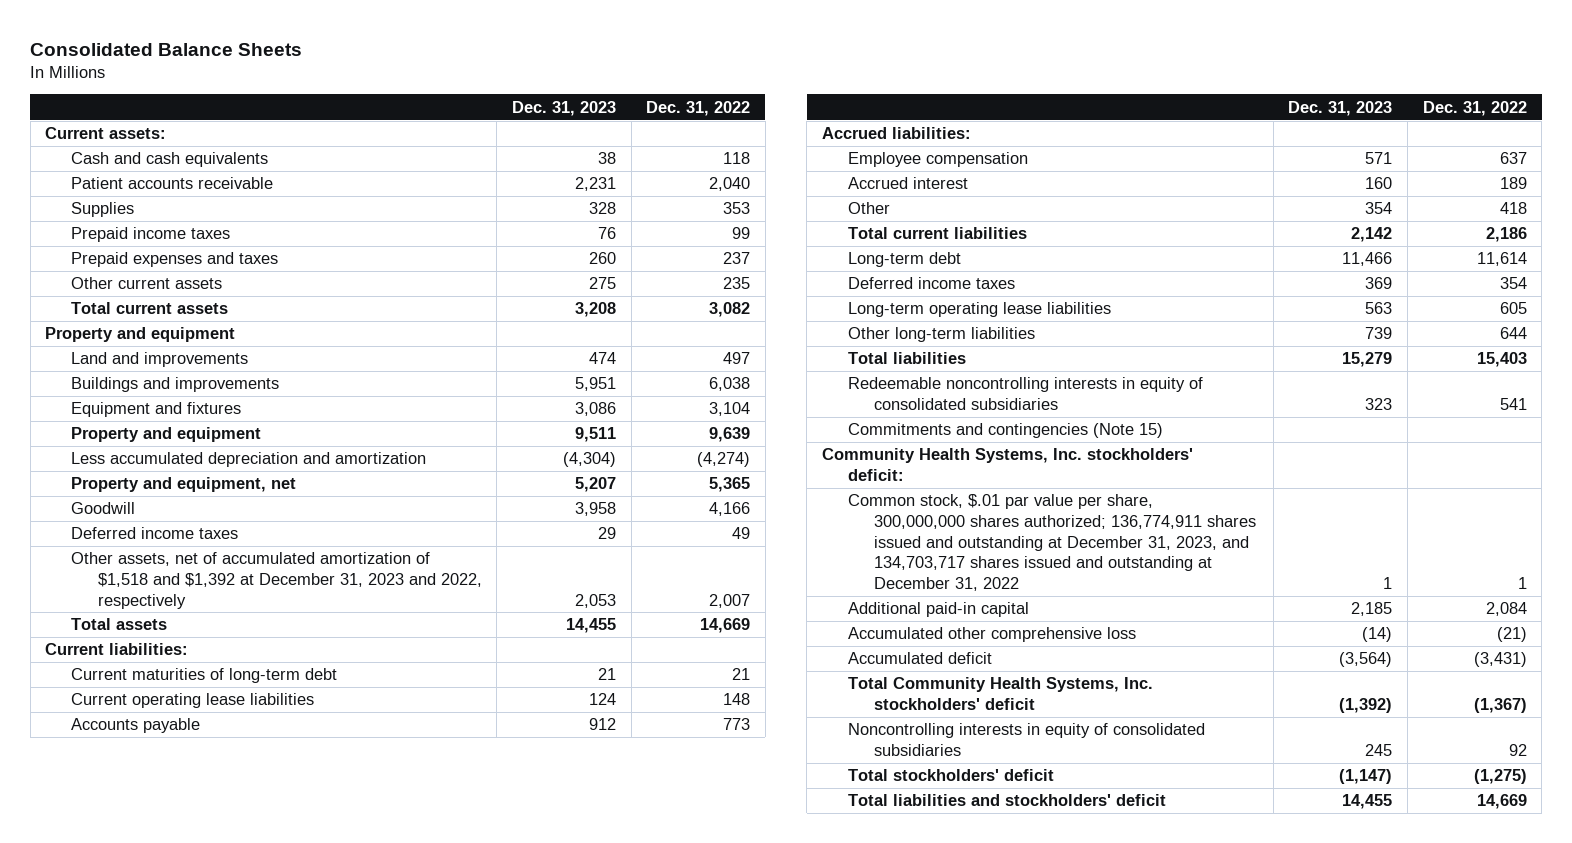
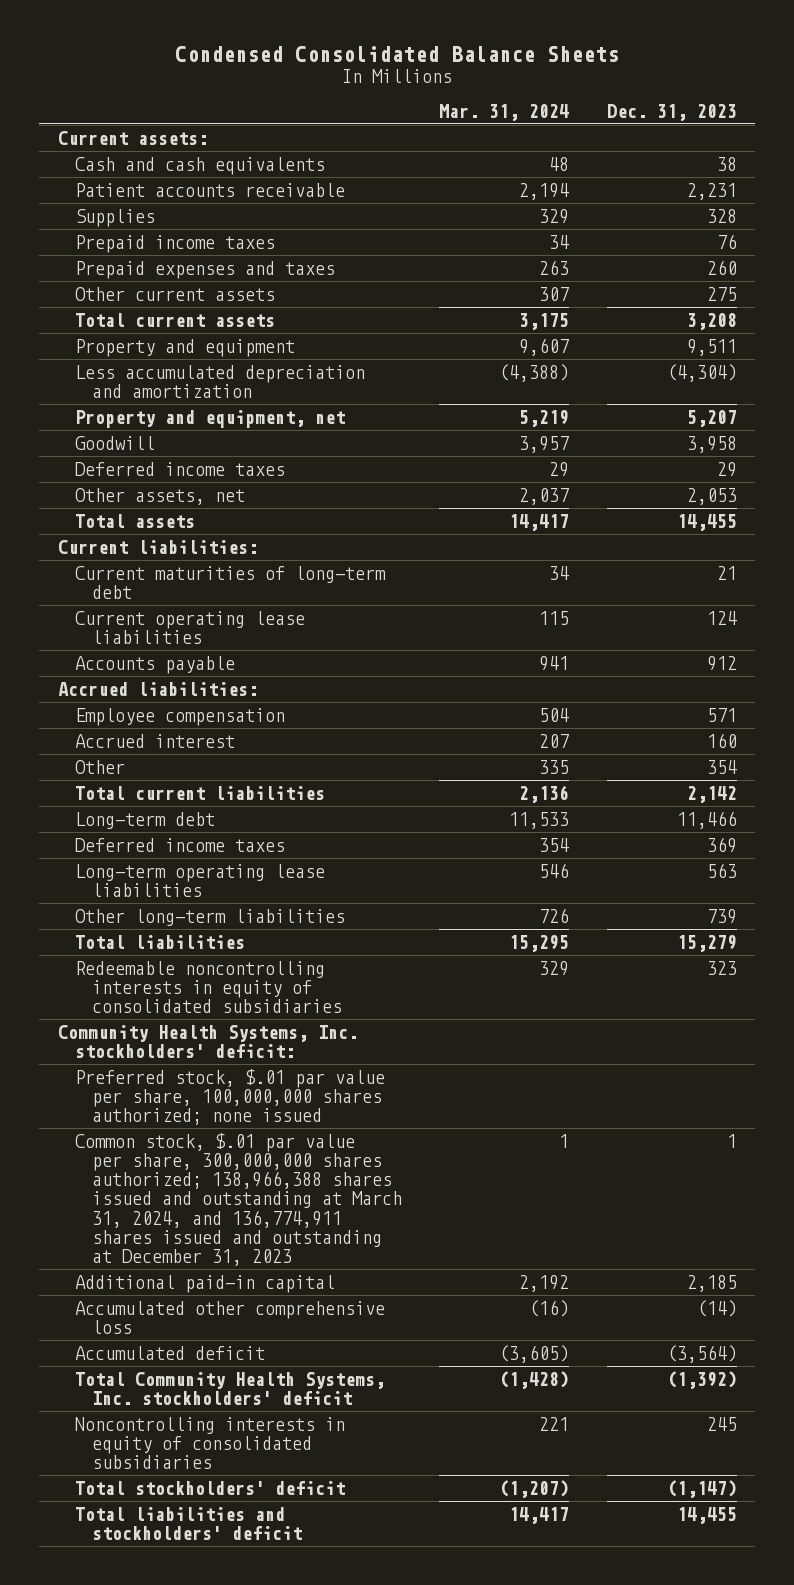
- Consolidated Balance Sheets
+ Condensed Consolidated Balance Sheets
- | Dec. 31, 2023 | Dec. 31, 2022
+ | Mar. 31, 2024 | Dec. 31, 2023
- Property and equipment
- Land and improvements | 474 | 497
- Buildings and improvements | 5,951 | 6,038
- Equipment and fixtures | 3,086 | 3,104
- Other assets, net of accumulated amortization of $1,518 and $1,392 at December 31, 2023 and 2022, respectively | 2,053 | 2,007
+ Other assets, net | 2,037 | 2,053
- Commitments and contingencies (Note 15)
- Common stock, $.01 par value per share, 300,000,000 shares authorized; 136,774,911 shares issued and outstanding at December 31, 2023, and 134,703,717 shares issued and outstanding at December 31, 2022 | 1 | 1
+ Preferred stock, $.01 par value per share, 100,000,000 shares authorized; none issued
+ Common stock, $.01 par value per share, 300,000,000 shares authorized; 138,966,388 shares issued and outstanding at March 31, 2024, and 136,774,911 shares issued and outstanding at December 31, 2023 | 1 | 1

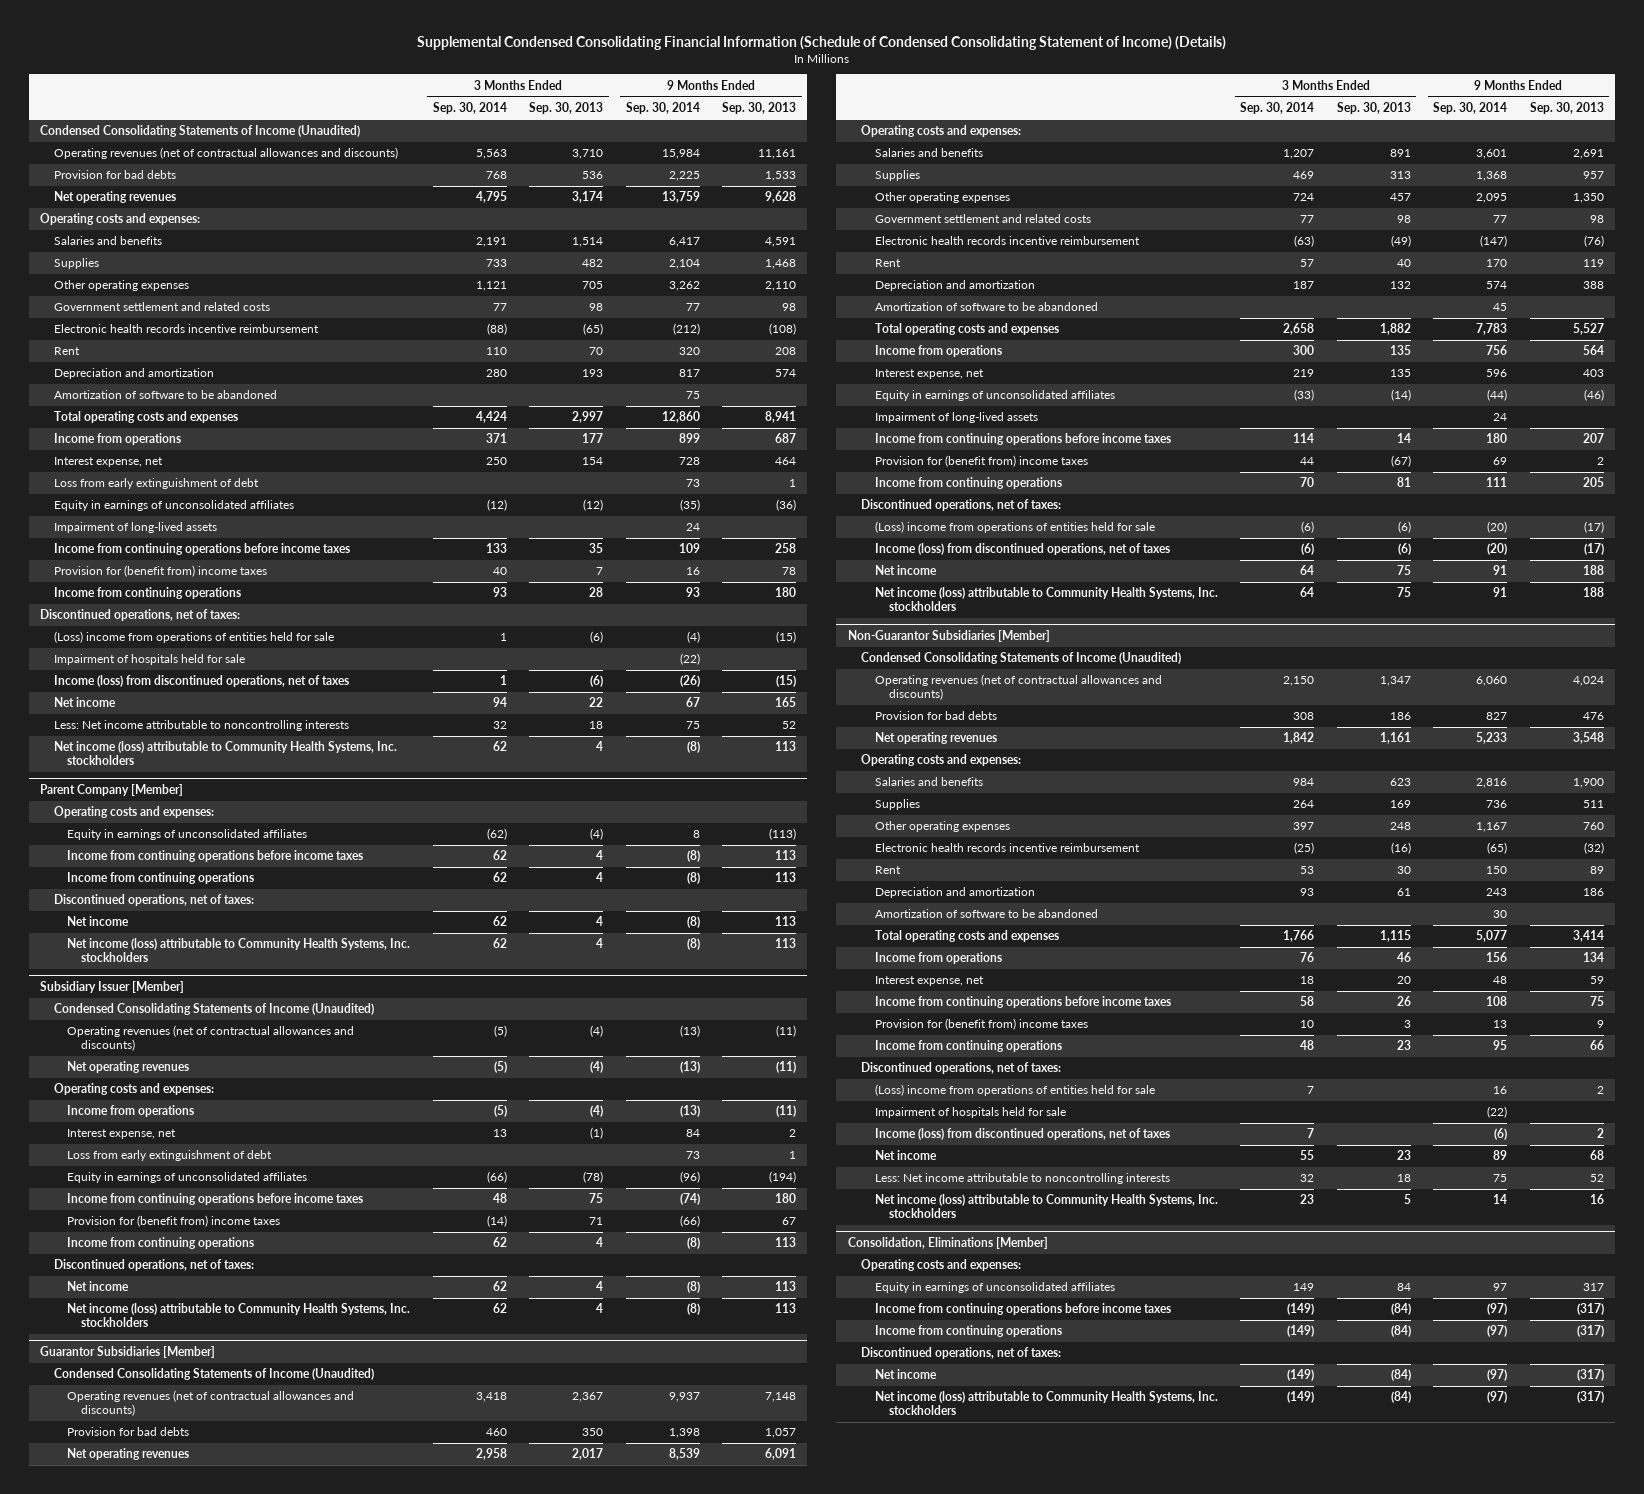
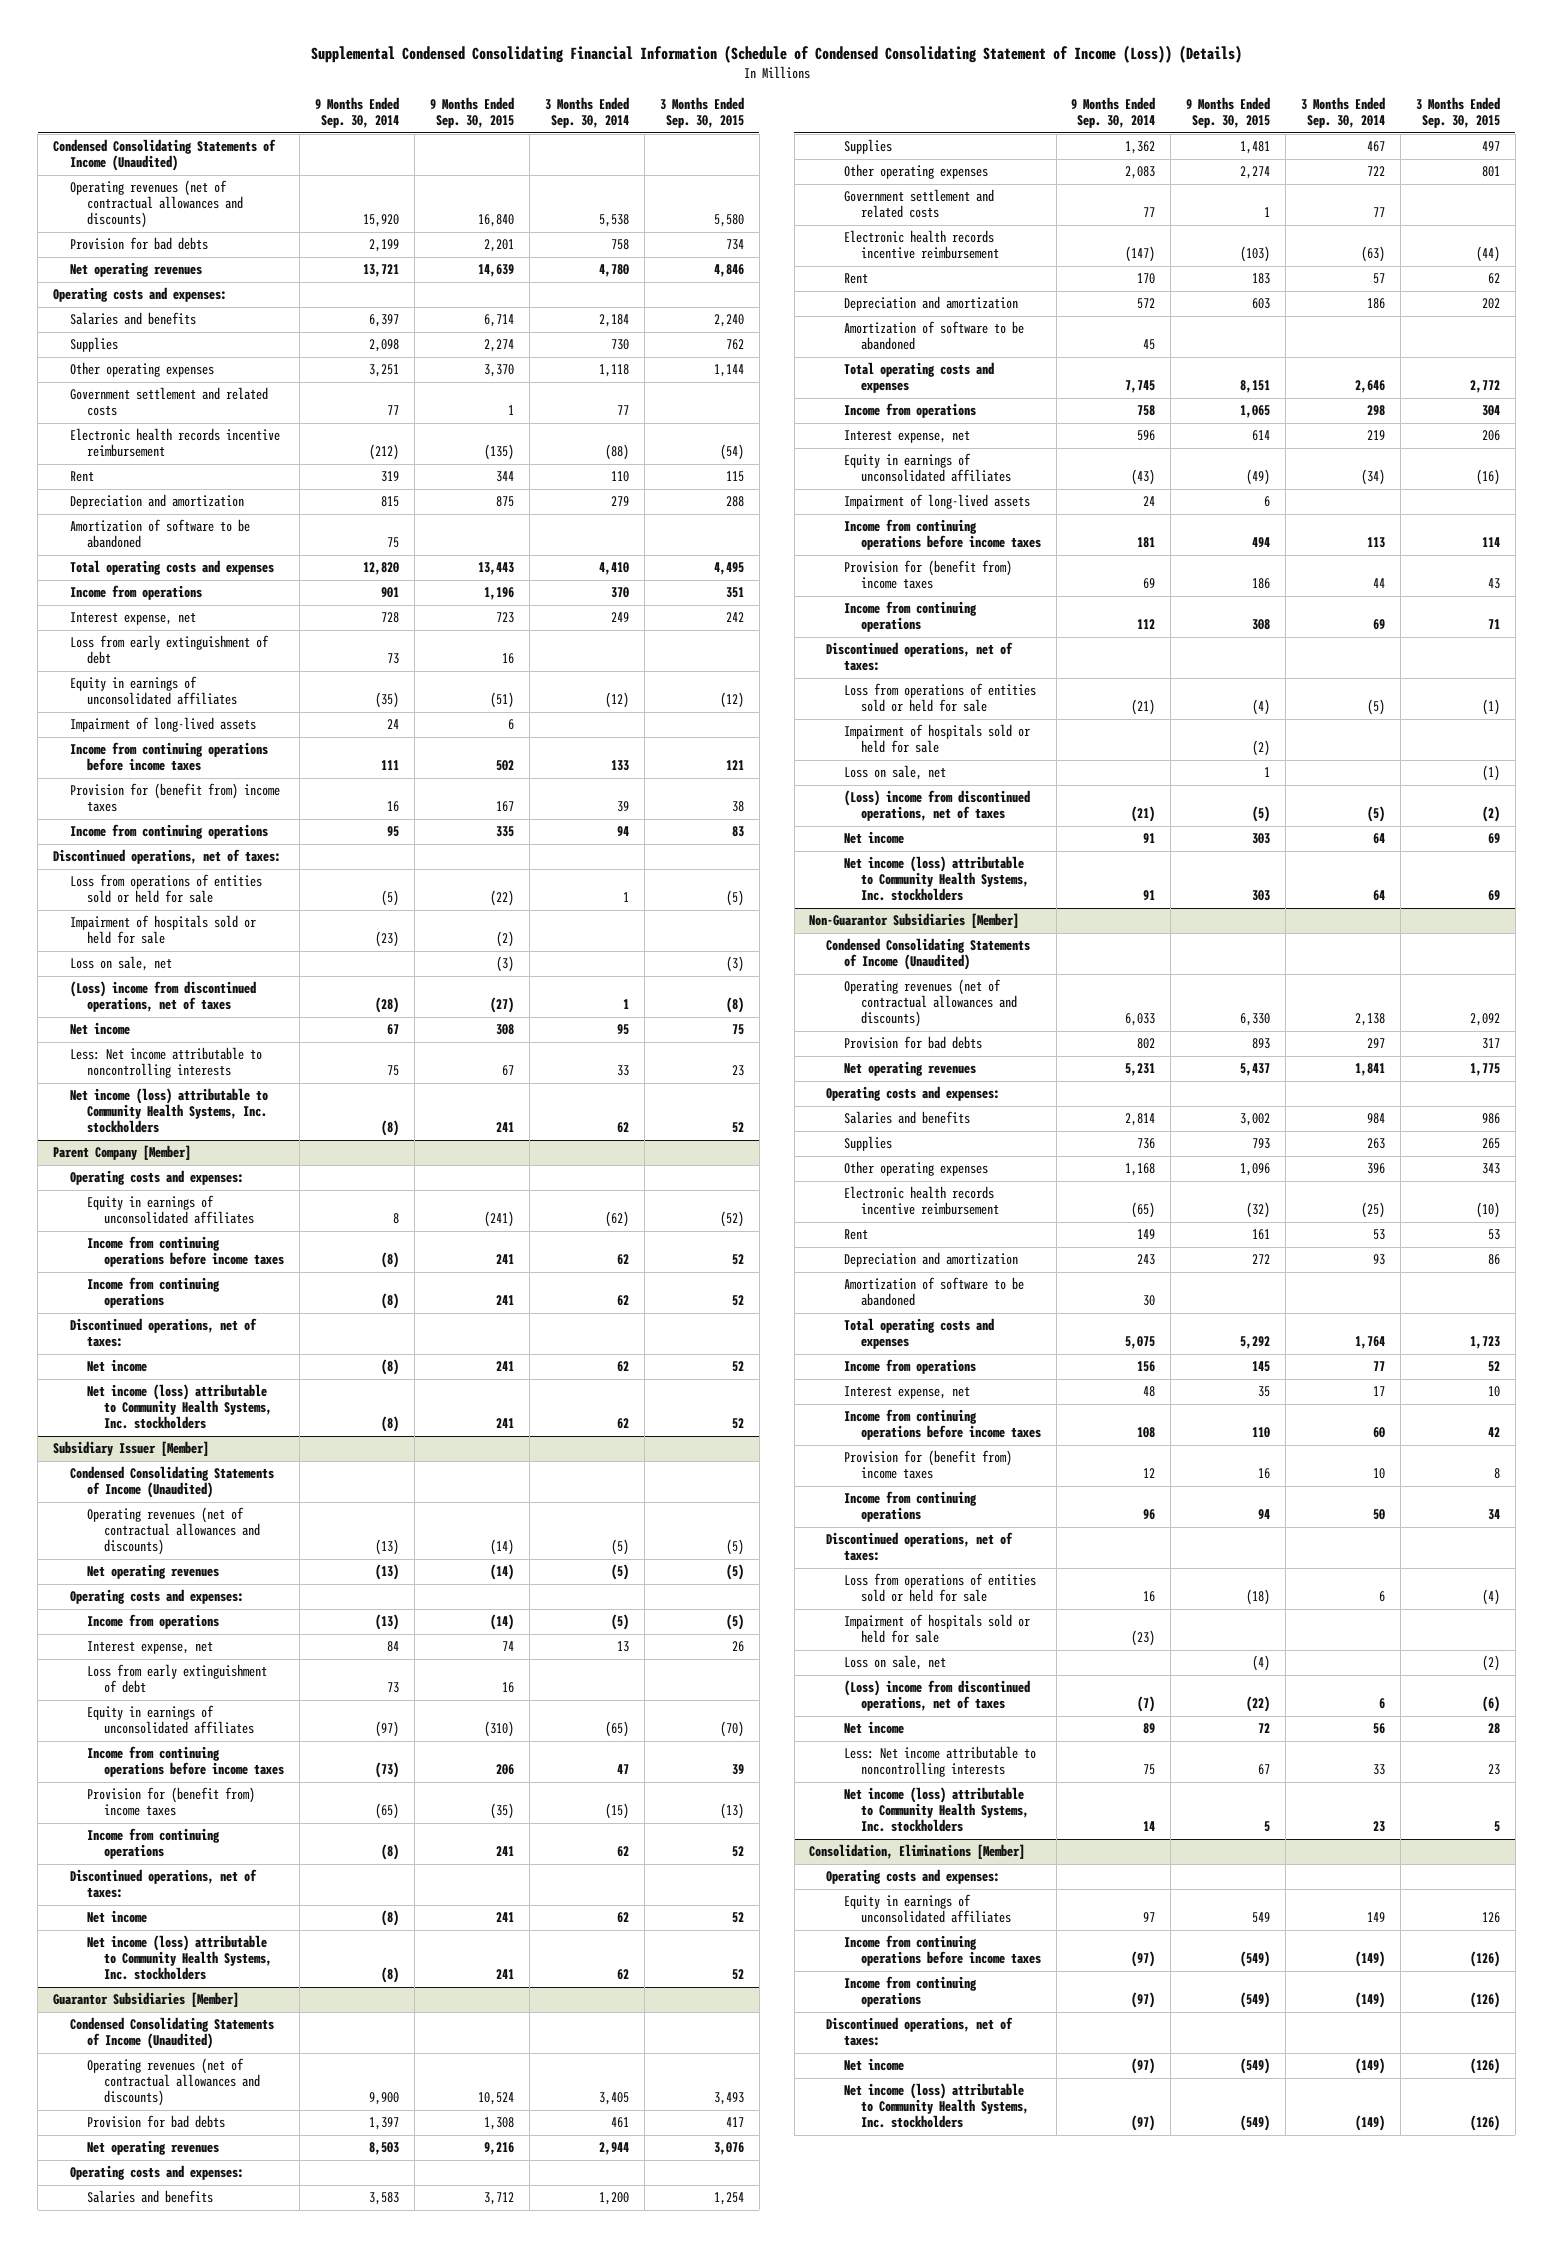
- Supplemental Condensed Consolidating Financial Information (Schedule of Condensed Consolidating Statement of Income) (Details)
+ Supplemental Condensed Consolidating Financial Information (Schedule of Condensed Consolidating Statement of Income (Loss)) (Details)
- | 3 Months Ended Sep. 30, 2014 | 3 Months Ended Sep. 30, 2013 | 9 Months Ended Sep. 30, 2014 | 9 Months Ended Sep. 30, 2013
+ | 9 Months Ended Sep. 30, 2014 | 9 Months Ended Sep. 30, 2015 | 3 Months Ended Sep. 30, 2014 | 3 Months Ended Sep. 30, 2015
- Operating revenues (net of contractual allowances and discounts) | 5,563 | 3,710 | 15,984 | 11,161
- Provision for bad debts | 768 | 536 | 2,225 | 1,533
- Net operating revenues | 4,795 | 3,174 | 13,759 | 9,628
+ Operating revenues (net of contractual allowances and discounts) | 15,920 | 16,840 | 5,538 | 5,580
+ Provision for bad debts | 2,199 | 2,201 | 758 | 734
+ Net operating revenues | 13,721 | 14,639 | 4,780 | 4,846
- Salaries and benefits | 2,191 | 1,514 | 6,417 | 4,591
- Supplies | 733 | 482 | 2,104 | 1,468
- Other operating expenses | 1,121 | 705 | 3,262 | 2,110
+ Salaries and benefits | 6,397 | 6,714 | 2,184 | 2,240
+ Supplies | 2,098 | 2,274 | 730 | 762
+ Other operating expenses | 3,251 | 3,370 | 1,118 | 1,144
- Rent | 110 | 70 | 320 | 208
- Depreciation and amortization | 280 | 193 | 817 | 574
+ Rent | 319 | 344 | 110 | 115
+ Depreciation and amortization | 815 | 875 | 279 | 288
- Total operating costs and expenses | 4,424 | 2,997 | 12,860 | 8,941
- Income from operations | 371 | 177 | 899 | 687
- Interest expense, net | 250 | 154 | 728 | 464
+ Total operating costs and expenses | 12,820 | 13,443 | 4,410 | 4,495
+ Income from operations | 901 | 1,196 | 370 | 351
+ Interest expense, net | 728 | 723 | 249 | 242
- Income from continuing operations before income taxes | 133 | 35 | 109 | 258
- Provision for (benefit from) income taxes | 40 | 7 | 16 | 78
- Income from continuing operations | 93 | 28 | 93 | 180
+ Income from continuing operations before income taxes | 111 | 502 | 133 | 121
+ Provision for (benefit from) income taxes | 16 | 167 | 39 | 38
+ Income from continuing operations | 95 | 335 | 94 | 83
- (Loss) income from operations of entities held for sale | 1 | (6) | (4) | (15)
- Impairment of hospitals held for sale | | | (22) |
- Income (loss) from discontinued operations, net of taxes | 1 | (6) | (26) | (15)
- Net income | 94 | 22 | 67 | 165
- Less: Net income attributable to noncontrolling interests | 32 | 18 | 75 | 52
+ Loss from operations of entities sold or held for sale | (5) | (22) | 1 | (5)
+ Impairment of hospitals sold or held for sale | (23) | (2) | |
+ Loss on sale, net | | (3) | | (3)
+ (Loss) income from discontinued operations, net of taxes | (28) | (27) | 1 | (8)
+ Net income | 67 | 308 | 95 | 75
+ Less: Net income attributable to noncontrolling interests | 75 | 67 | 33 | 23
@ Subsidiary Issuer [Member]
- Equity in earnings of unconsolidated affiliates | (66) | (78) | (96) | (194)
- Income from continuing operations before income taxes | 48 | 75 | (74) | 180
- Provision for (benefit from) income taxes | (14) | 71 | (66) | 67
+ Equity in earnings of unconsolidated affiliates | (97) | (310) | (65) | (70)
+ Income from continuing operations before income taxes | (73) | 206 | 47 | 39
+ Provision for (benefit from) income taxes | (65) | (35) | (15) | (13)
@ Guarantor Subsidiaries [Member]
- Operating revenues (net of contractual allowances and discounts) | 3,418 | 2,367 | 9,937 | 7,148
- Provision for bad debts | 460 | 350 | 1,398 | 1,057
- Net operating revenues | 2,958 | 2,017 | 8,539 | 6,091
+ Operating revenues (net of contractual allowances and discounts) | 9,900 | 10,524 | 3,405 | 3,493
+ Provision for bad debts | 1,397 | 1,308 | 461 | 417
+ Net operating revenues | 8,503 | 9,216 | 2,944 | 3,076
- Salaries and benefits | 1,207 | 891 | 3,601 | 2,691
- Supplies | 469 | 313 | 1,368 | 957
- Other operating expenses | 724 | 457 | 2,095 | 1,350
+ Salaries and benefits | 3,583 | 3,712 | 1,200 | 1,254
+ Supplies | 1,362 | 1,481 | 467 | 497
+ Other operating expenses | 2,083 | 2,274 | 722 | 801
- Depreciation and amortization | 187 | 132 | 574 | 388
+ Depreciation and amortization | 572 | 603 | 186 | 202
- Total operating costs and expenses | 2,658 | 1,882 | 7,783 | 5,527
- Income from operations | 300 | 135 | 756 | 564
+ Total operating costs and expenses | 7,745 | 8,151 | 2,646 | 2,772
+ Income from operations | 758 | 1,065 | 298 | 304
- Equity in earnings of unconsolidated affiliates | (33) | (14) | (44) | (46)
+ Equity in earnings of unconsolidated affiliates | (43) | (49) | (34) | (16)
- Income from continuing operations before income taxes | 114 | 14 | 180 | 207
+ Income from continuing operations before income taxes | 181 | 494 | 113 | 114
- Income from continuing operations | 70 | 81 | 111 | 205
+ Income from continuing operations | 112 | 308 | 69 | 71
- (Loss) income from operations of entities held for sale | (6) | (6) | (20) | (17)
- Income (loss) from discontinued operations, net of taxes | (6) | (6) | (20) | (17)
+ Loss from operations of entities sold or held for sale | (21) | (4) | (5) | (1)
+ Impairment of hospitals sold or held for sale | | (2) | |
+ Loss on sale, net | | 1 | | (1)
+ (Loss) income from discontinued operations, net of taxes | (21) | (5) | (5) | (2)
@ Non-Guarantor Subsidiaries [Member]
- Operating revenues (net of contractual allowances and discounts) | 2,150 | 1,347 | 6,060 | 4,024
- Provision for bad debts | 308 | 186 | 827 | 476
- Net operating revenues | 1,842 | 1,161 | 5,233 | 3,548
+ Operating revenues (net of contractual allowances and discounts) | 6,033 | 6,330 | 2,138 | 2,092
+ Provision for bad debts | 802 | 893 | 297 | 317
+ Net operating revenues | 5,231 | 5,437 | 1,841 | 1,775
- Salaries and benefits | 984 | 623 | 2,816 | 1,900
- Supplies | 264 | 169 | 736 | 511
- Other operating expenses | 397 | 248 | 1,167 | 760
+ Salaries and benefits | 2,814 | 3,002 | 984 | 986
+ Supplies | 736 | 793 | 263 | 265
+ Other operating expenses | 1,168 | 1,096 | 396 | 343
- Rent | 53 | 30 | 150 | 89
+ Rent | 149 | 161 | 53 | 53
- Total operating costs and expenses | 1,766 | 1,115 | 5,077 | 3,414
- Income from operations | 76 | 46 | 156 | 134
- Interest expense, net | 18 | 20 | 48 | 59
- Income from continuing operations before income taxes | 58 | 26 | 108 | 75
- Provision for (benefit from) income taxes | 10 | 3 | 13 | 9
- Income from continuing operations | 48 | 23 | 95 | 66
+ Total operating costs and expenses | 5,075 | 5,292 | 1,764 | 1,723
+ Income from operations | 156 | 145 | 77 | 52
+ Interest expense, net | 48 | 35 | 17 | 10
+ Income from continuing operations before income taxes | 108 | 110 | 60 | 42
+ Provision for (benefit from) income taxes | 12 | 16 | 10 | 8
+ Income from continuing operations | 96 | 94 | 50 | 34
- (Loss) income from operations of entities held for sale | 7 | | 16 | 2
- Impairment of hospitals held for sale | | | (22) |
- Income (loss) from discontinued operations, net of taxes | 7 | | (6) | 2
- Net income | 55 | 23 | 89 | 68
- Less: Net income attributable to noncontrolling interests | 32 | 18 | 75 | 52
+ Loss from operations of entities sold or held for sale | 16 | (18) | 6 | (4)
+ Impairment of hospitals sold or held for sale | (23) | | |
+ Loss on sale, net | | (4) | | (2)
+ (Loss) income from discontinued operations, net of taxes | (7) | (22) | 6 | (6)
+ Net income | 89 | 72 | 56 | 28
+ Less: Net income attributable to noncontrolling interests | 75 | 67 | 33 | 23

